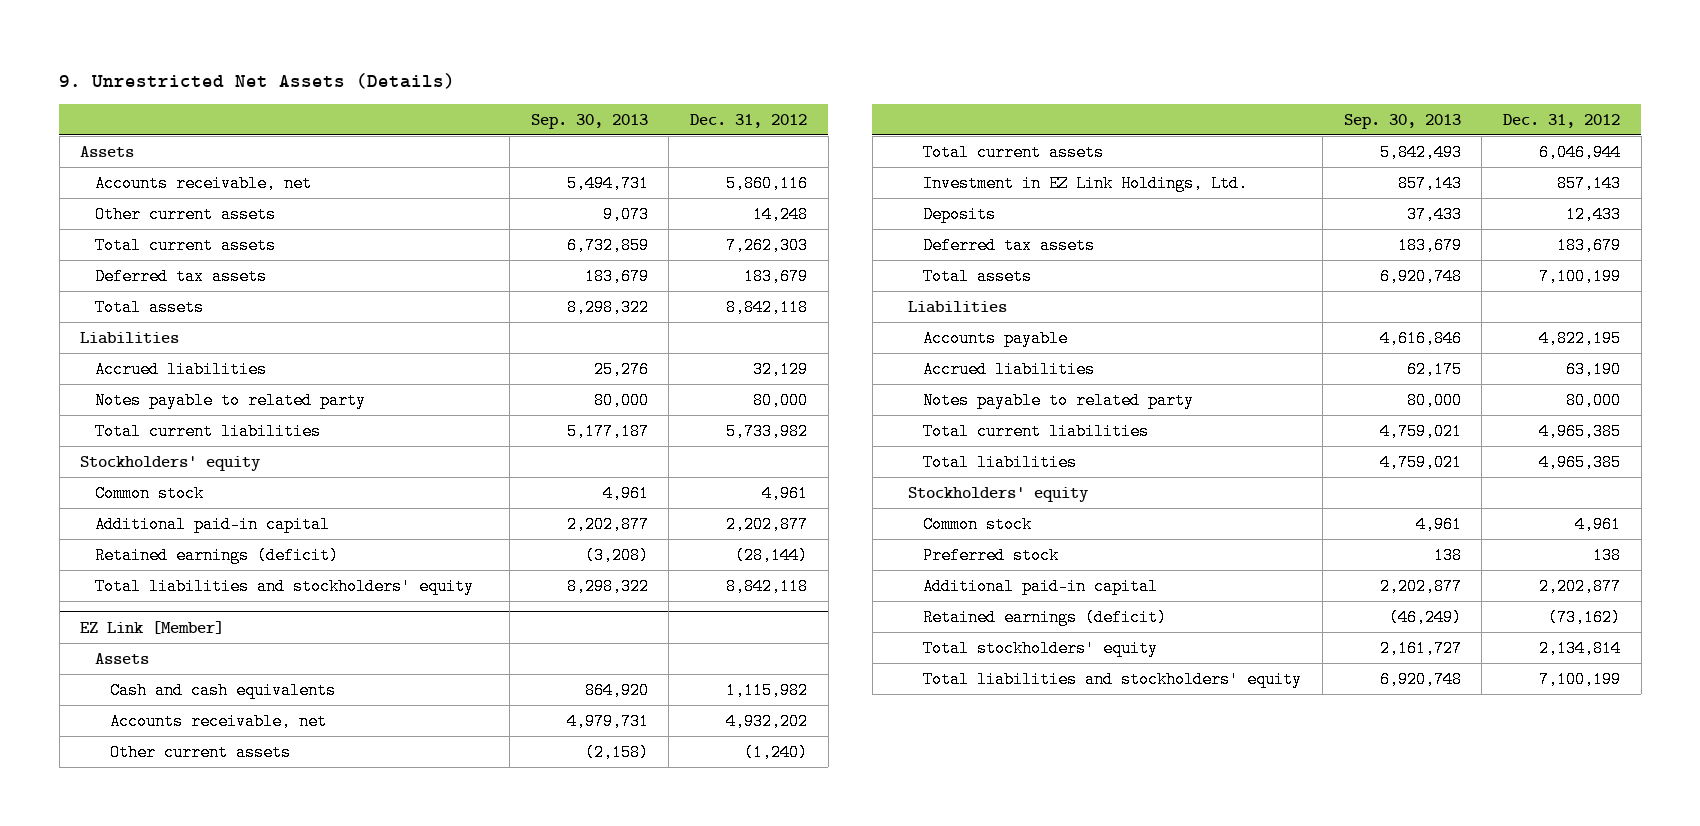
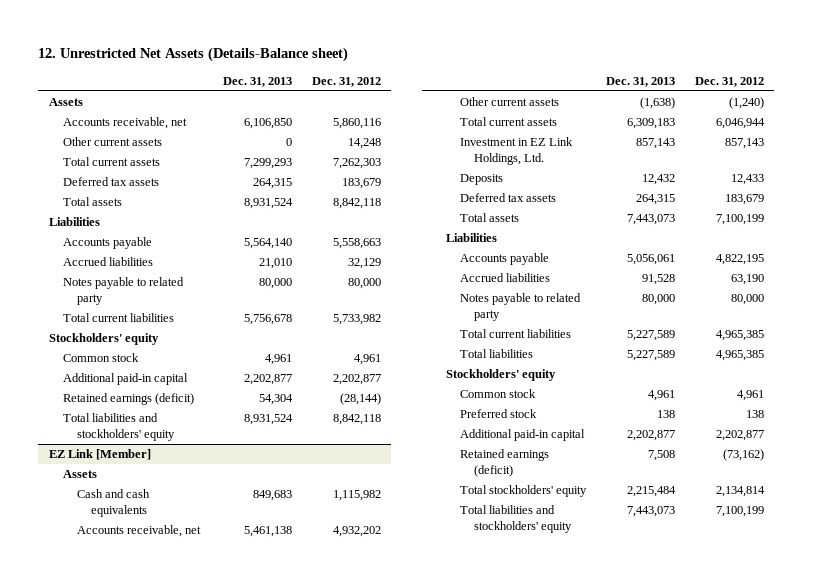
- 9. Unrestricted Net Assets (Details)
+ 12. Unrestricted Net Assets (Details-Balance sheet)
- | Sep. 30, 2013 | Dec. 31, 2012
+ | Dec. 31, 2013 | Dec. 31, 2012
+ Accounts payable | 5,564,140 | 5,558,663

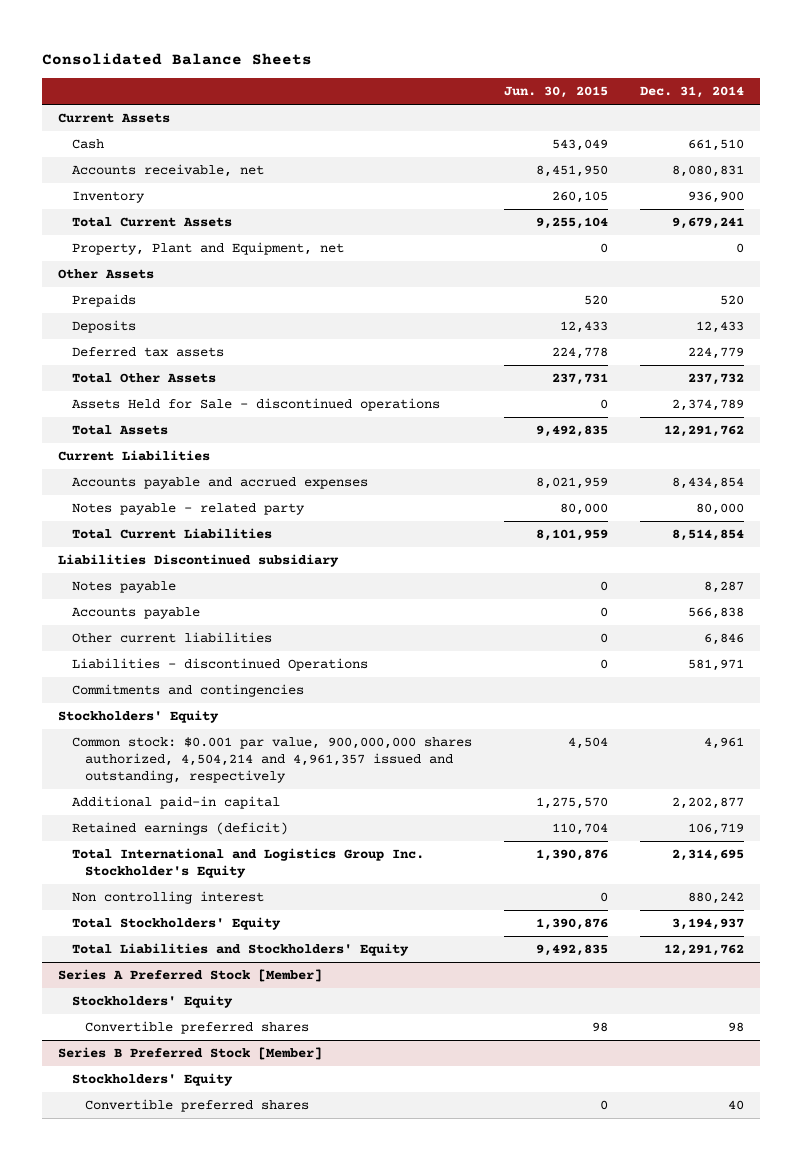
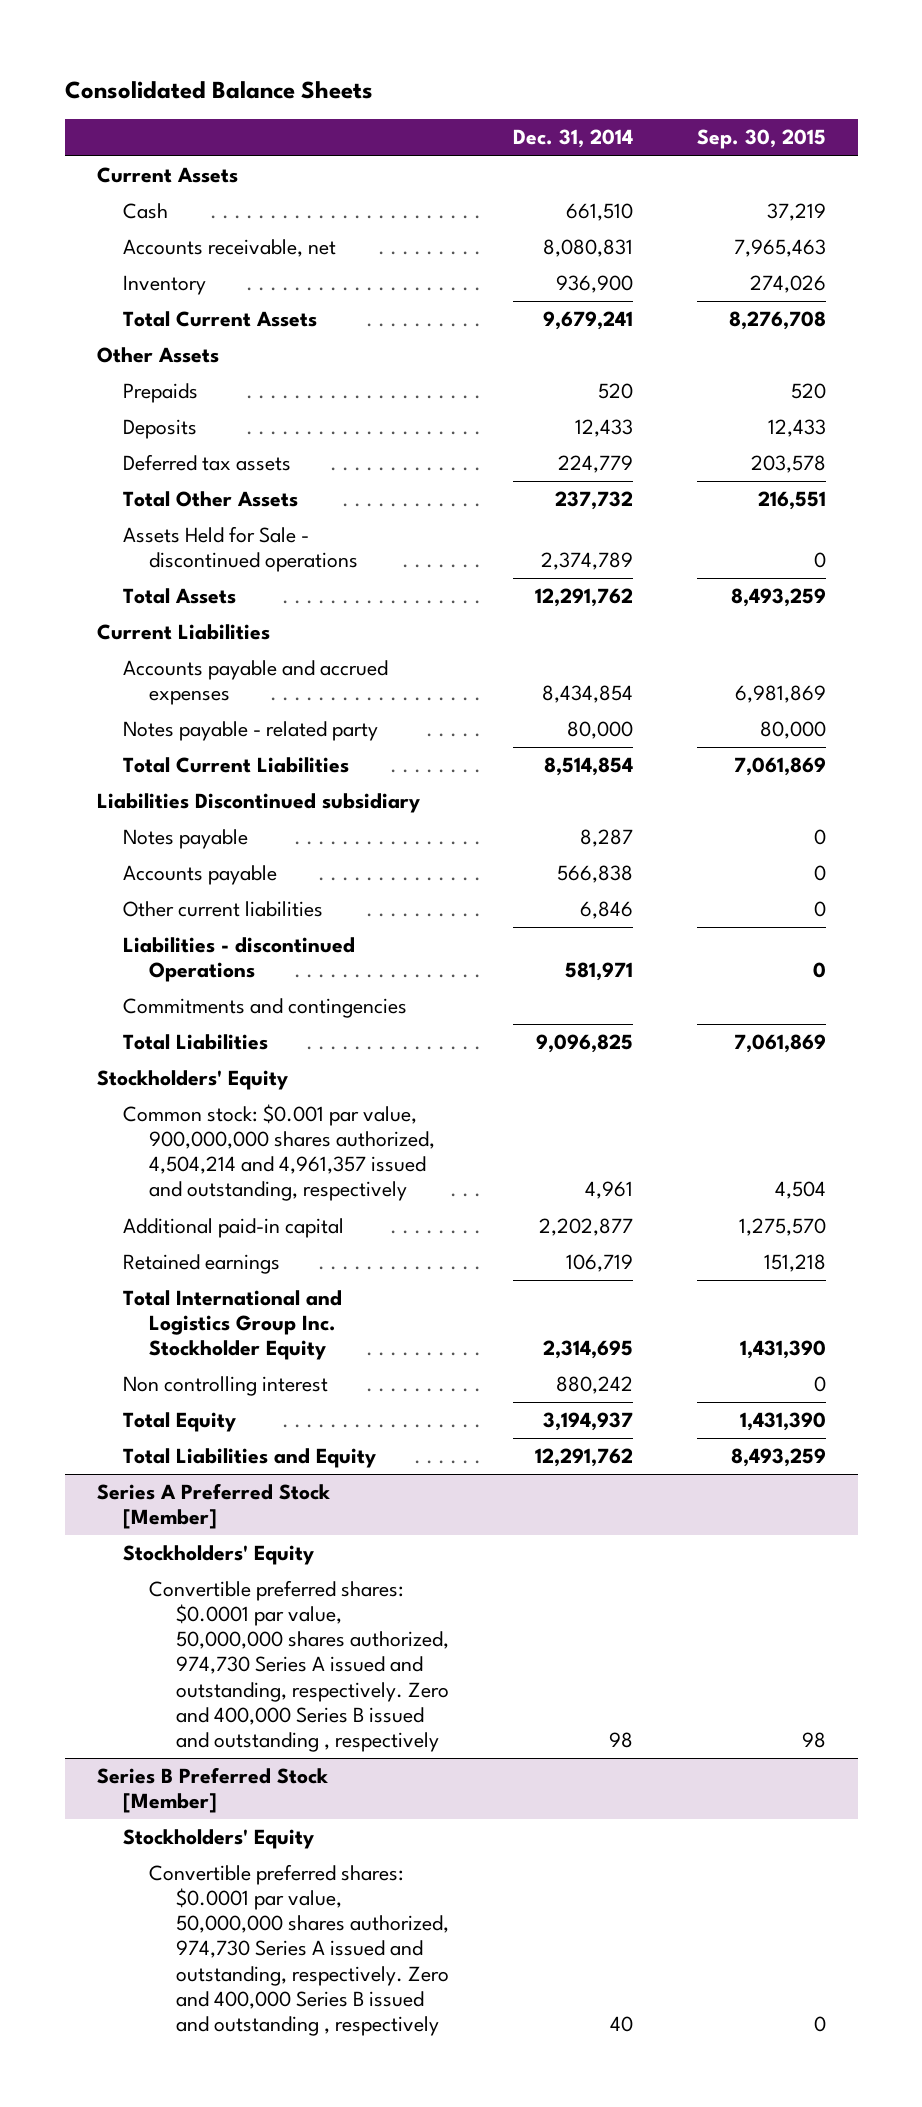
- | Jun. 30, 2015 | Dec. 31, 2014
+ | Dec. 31, 2014 | Sep. 30, 2015
- Property, Plant and Equipment, net | 0 | 0
+ Total Liabilities | 9,096,825 | 7,061,869
- Retained earnings (deficit) | 110,704 | 106,719
- Total International and Logistics Group Inc. Stockholder's Equity | 1,390,876 | 2,314,695
+ Retained earnings | 106,719 | 151,218
+ Total International and Logistics Group Inc. Stockholder Equity | 2,314,695 | 1,431,390
- Total Stockholders' Equity | 1,390,876 | 3,194,937
- Total Liabilities and Stockholders' Equity | 9,492,835 | 12,291,762
+ Total Equity | 3,194,937 | 1,431,390
+ Total Liabilities and Equity | 12,291,762 | 8,493,259
@ Series A Preferred Stock [Member]
- Convertible preferred shares | 98 | 98
+ Convertible preferred shares: $0.0001 par value, 50,000,000 shares authorized, 974,730 Series A issued and outstanding, respectively. Zero and 400,000 Series B issued and outstanding , respectively | 98 | 98
@ Series B Preferred Stock [Member]
- Convertible preferred shares | 0 | 40
+ Convertible preferred shares: $0.0001 par value, 50,000,000 shares authorized, 974,730 Series A issued and outstanding, respectively. Zero and 400,000 Series B issued and outstanding , respectively | 40 | 0

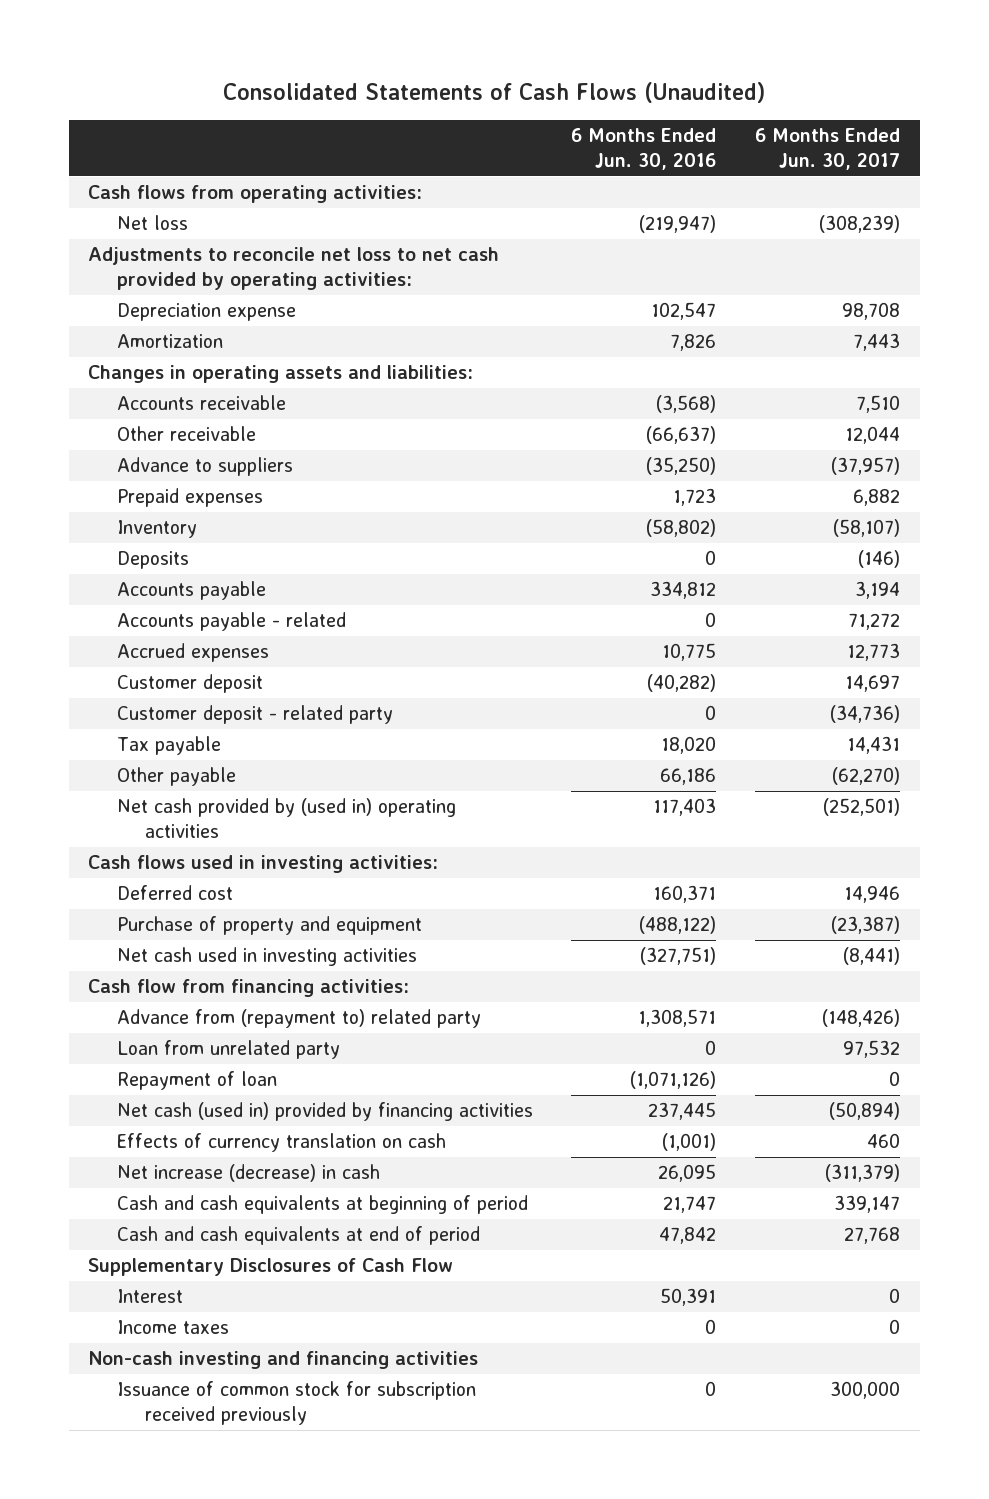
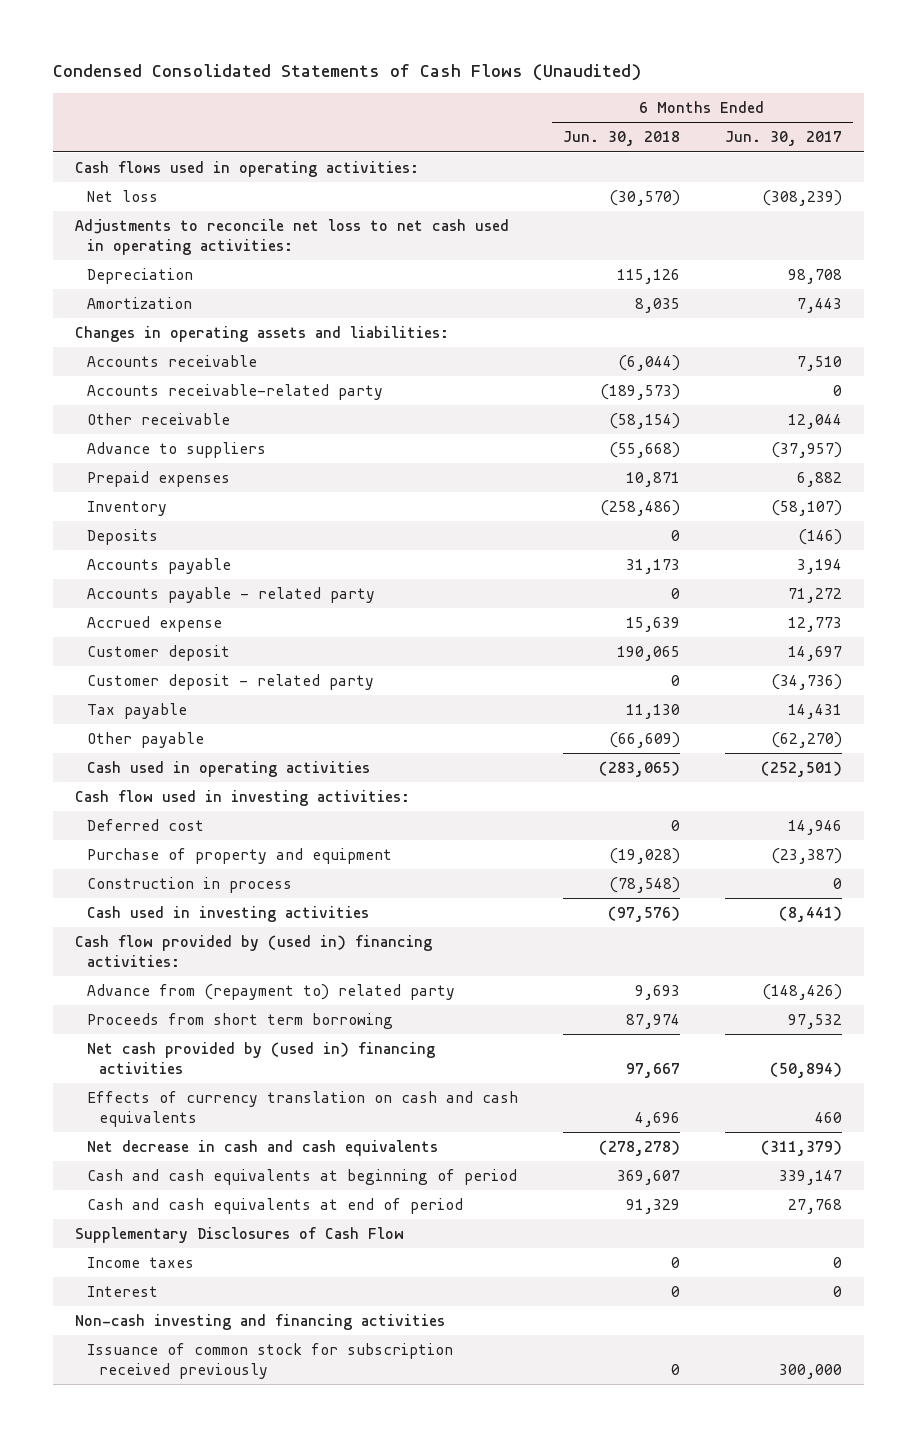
- Consolidated Statements of Cash Flows (Unaudited)
+ Condensed Consolidated Statements of Cash Flows (Unaudited)
- | 6 Months Ended Jun. 30, 2016 | 6 Months Ended Jun. 30, 2017
+ | 6 Months Ended Jun. 30, 2018 | 6 Months Ended Jun. 30, 2017
- Cash flows from operating activities:
+ Cash flows used in operating activities:
- Adjustments to reconcile net loss to net cash provided by operating activities:
- Depreciation expense | 102,547 | 98,708
+ Adjustments to reconcile net loss to net cash used in operating activities:
+ Depreciation | 115,126 | 98,708
+ Accounts receivable-related party | (189,573) | 0
- Accounts payable - related | 0 | 71,272
- Accrued expenses | 10,775 | 12,773
+ Accounts payable - related party | 0 | 71,272
+ Accrued expense | 15,639 | 12,773
- Net cash provided by (used in) operating activities | 117,403 | (252,501)
- Cash flows used in investing activities:
+ Cash used in operating activities | (283,065) | (252,501)
+ Cash flow used in investing activities:
- Net cash used in investing activities | (327,751) | (8,441)
- Cash flow from financing activities:
+ Construction in process | (78,548) | 0
+ Cash used in investing activities | (97,576) | (8,441)
+ Cash flow provided by (used in) financing activities:
- Loan from unrelated party | 0 | 97,532
- Repayment of loan | (1,071,126) | 0
- Net cash (used in) provided by financing activities | 237,445 | (50,894)
- Effects of currency translation on cash | (1,001) | 460
- Net increase (decrease) in cash | 26,095 | (311,379)
+ Proceeds from short term borrowing | 87,974 | 97,532
+ Net cash provided by (used in) financing activities | 97,667 | (50,894)
+ Effects of currency translation on cash and cash equivalents | 4,696 | 460
+ Net decrease in cash and cash equivalents | (278,278) | (311,379)
moved down: Interest | 0 | 0

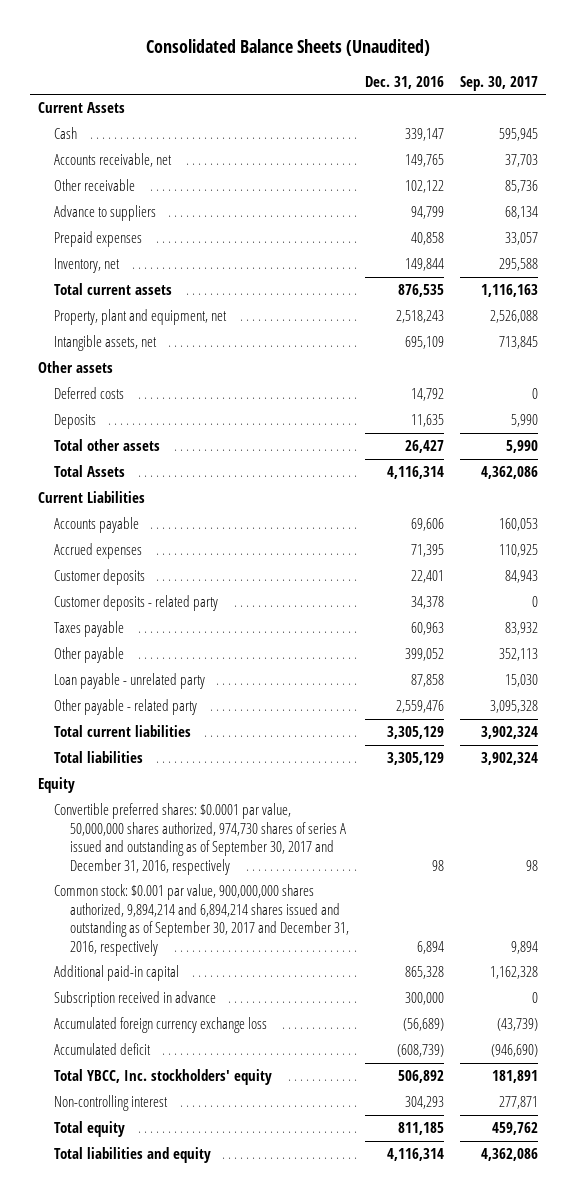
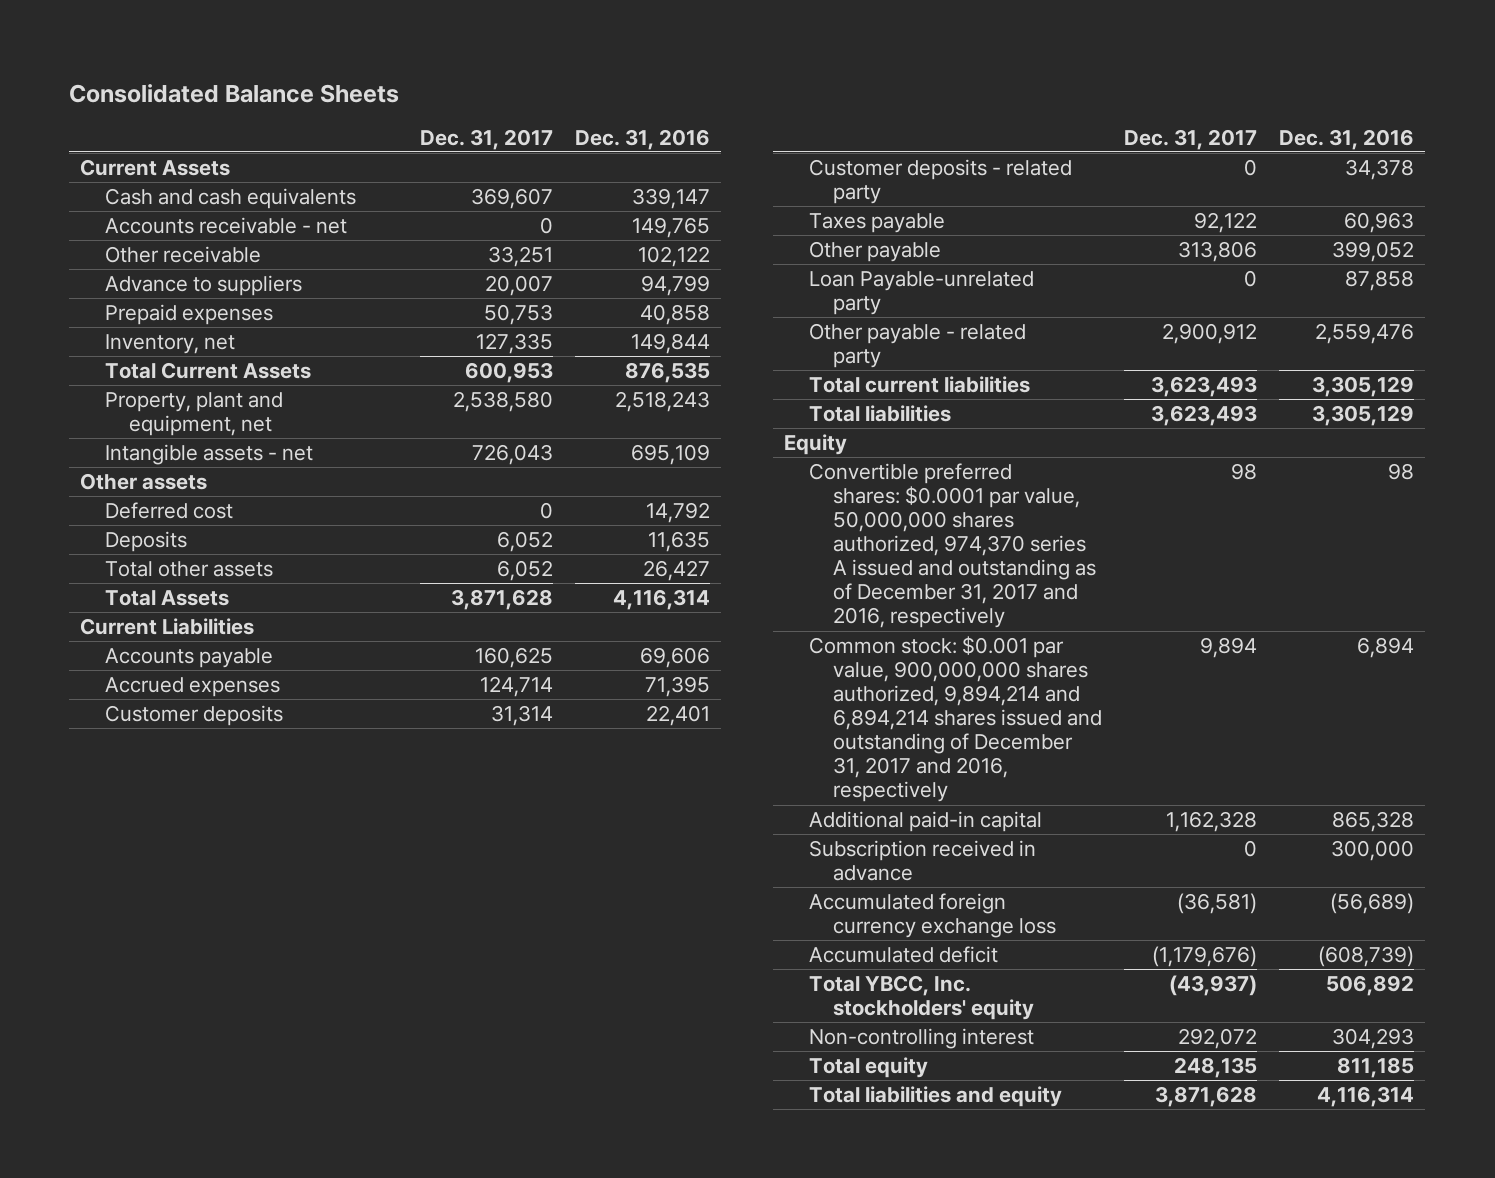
- Consolidated Balance Sheets (Unaudited)
+ Consolidated Balance Sheets
- | Dec. 31, 2016 | Sep. 30, 2017
+ | Dec. 31, 2017 | Dec. 31, 2016
- Cash | 339,147 | 595,945
- Accounts receivable, net | 149,765 | 37,703
+ Cash and cash equivalents | 369,607 | 339,147
+ Accounts receivable - net | 0 | 149,765
- Total current assets | 876,535 | 1,116,163
+ Total Current Assets | 600,953 | 876,535
- Intangible assets, net | 695,109 | 713,845
+ Intangible assets - net | 726,043 | 695,109
- Deferred costs | 14,792 | 0
+ Deferred cost | 0 | 14,792
- Loan payable - unrelated party | 87,858 | 15,030
+ Loan Payable-unrelated party | 0 | 87,858
- Convertible preferred shares: $0.0001 par value, 50,000,000 shares authorized, 974,730 shares of series A issued and outstanding as of September 30, 2017 and December 31, 2016, respectively | 98 | 98
- Common stock: $0.001 par value, 900,000,000 shares authorized, 9,894,214 and 6,894,214 shares issued and outstanding as of September 30, 2017 and December 31, 2016, respectively | 6,894 | 9,894
+ Convertible preferred shares: $0.0001 par value, 50,000,000 shares authorized, 974,370 series A issued and outstanding as of December 31, 2017 and 2016, respectively | 98 | 98
+ Common stock: $0.001 par value, 900,000,000 shares authorized, 9,894,214 and 6,894,214 shares issued and outstanding of December 31, 2017 and 2016, respectively | 9,894 | 6,894

